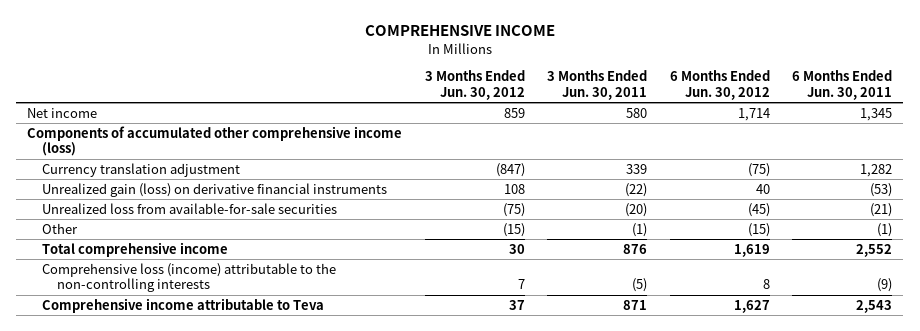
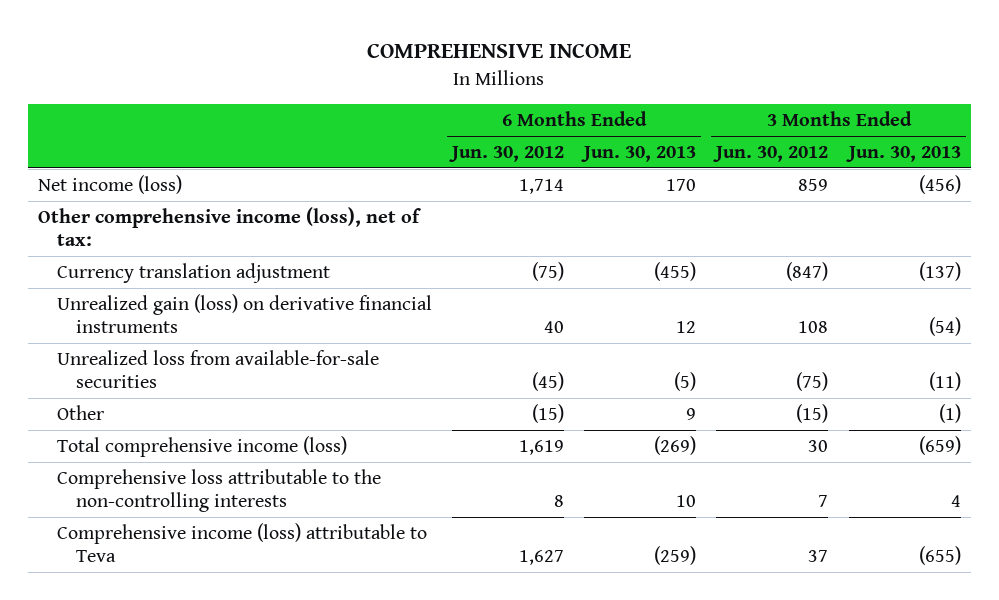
- | 3 Months Ended Jun. 30, 2012 | 3 Months Ended Jun. 30, 2011 | 6 Months Ended Jun. 30, 2012 | 6 Months Ended Jun. 30, 2011
+ | 6 Months Ended Jun. 30, 2012 | 6 Months Ended Jun. 30, 2013 | 3 Months Ended Jun. 30, 2012 | 3 Months Ended Jun. 30, 2013
- Net income | 859 | 580 | 1,714 | 1,345
- Components of accumulated other comprehensive income (loss)
+ Net income (loss) | 1,714 | 170 | 859 | (456)
+ Other comprehensive income (loss), net of tax:
- Total comprehensive income | 30 | 876 | 1,619 | 2,552
- Comprehensive loss (income) attributable to the non-controlling interests | 7 | (5) | 8 | (9)
- Comprehensive income attributable to Teva | 37 | 871 | 1,627 | 2,543
+ Total comprehensive income (loss) | 1,619 | (269) | 30 | (659)
+ Comprehensive loss attributable to the non-controlling interests | 8 | 10 | 7 | 4
+ Comprehensive income (loss) attributable to Teva | 1,627 | (259) | 37 | (655)

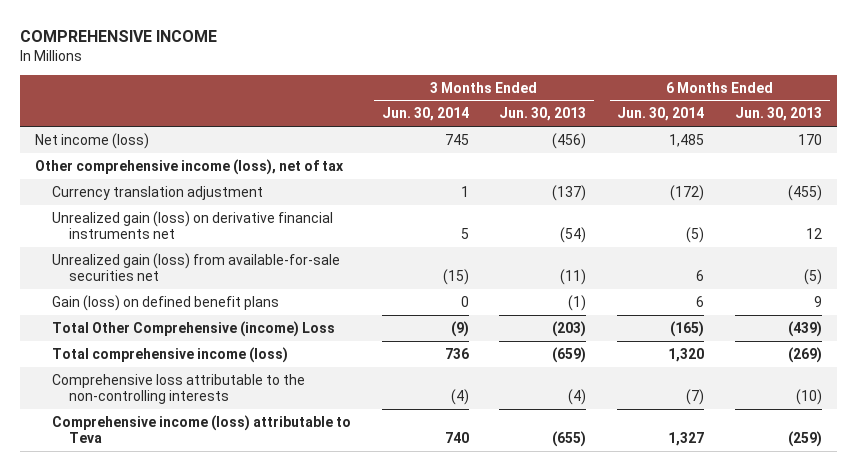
- | 6 Months Ended Jun. 30, 2012 | 6 Months Ended Jun. 30, 2013 | 3 Months Ended Jun. 30, 2012 | 3 Months Ended Jun. 30, 2013
+ | 3 Months Ended Jun. 30, 2014 | 3 Months Ended Jun. 30, 2013 | 6 Months Ended Jun. 30, 2014 | 6 Months Ended Jun. 30, 2013
- Other comprehensive income (loss), net of tax:
+ Other comprehensive income (loss), net of tax
- Unrealized gain (loss) on derivative financial instruments | 40 | 12 | 108 | (54)
- Unrealized loss from available-for-sale securities | (45) | (5) | (75) | (11)
- Other | (15) | 9 | (15) | (1)
+ Unrealized gain (loss) on derivative financial instruments net | 5 | (54) | (5) | 12
+ Unrealized gain (loss) from available-for-sale securities net | (15) | (11) | 6 | (5)
+ Gain (loss) on defined benefit plans | 0 | (1) | 6 | 9
+ Total Other Comprehensive (income) Loss | (9) | (203) | (165) | (439)
- Comprehensive loss attributable to the non-controlling interests | 8 | 10 | 7 | 4
+ Comprehensive loss attributable to the non-controlling interests | (4) | (4) | (7) | (10)

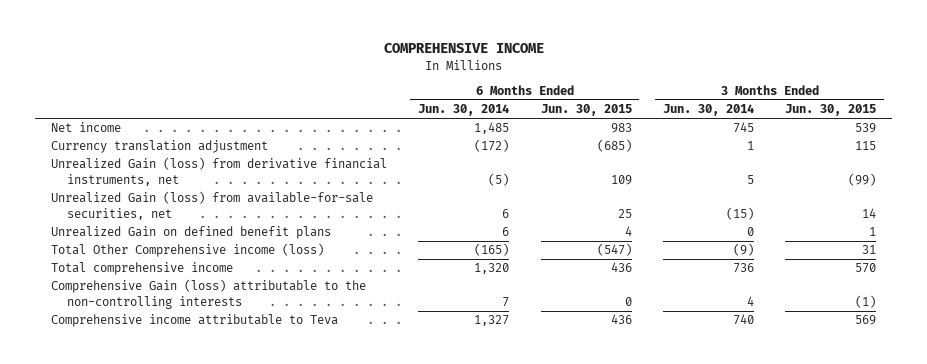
- | 3 Months Ended Jun. 30, 2014 | 3 Months Ended Jun. 30, 2013 | 6 Months Ended Jun. 30, 2014 | 6 Months Ended Jun. 30, 2013
+ | 6 Months Ended Jun. 30, 2014 | 6 Months Ended Jun. 30, 2015 | 3 Months Ended Jun. 30, 2014 | 3 Months Ended Jun. 30, 2015
- Net income (loss) | 745 | (456) | 1,485 | 170
- Other comprehensive income (loss), net of tax
+ Net income | 1,485 | 983 | 745 | 539
- Unrealized gain (loss) on derivative financial instruments net | 5 | (54) | (5) | 12
- Unrealized gain (loss) from available-for-sale securities net | (15) | (11) | 6 | (5)
- Gain (loss) on defined benefit plans | 0 | (1) | 6 | 9
- Total Other Comprehensive (income) Loss | (9) | (203) | (165) | (439)
- Total comprehensive income (loss) | 736 | (659) | 1,320 | (269)
- Comprehensive loss attributable to the non-controlling interests | (4) | (4) | (7) | (10)
- Comprehensive income (loss) attributable to Teva | 740 | (655) | 1,327 | (259)
+ Unrealized Gain (loss) from derivative financial instruments, net | (5) | 109 | 5 | (99)
+ Unrealized Gain (loss) from available-for-sale securities, net | 6 | 25 | (15) | 14
+ Unrealized Gain on defined benefit plans | 6 | 4 | 0 | 1
+ Total Other Comprehensive income (loss) | (165) | (547) | (9) | 31
+ Total comprehensive income | 1,320 | 436 | 736 | 570
+ Comprehensive Gain (loss) attributable to the non-controlling interests | 7 | 0 | 4 | (1)
+ Comprehensive income attributable to Teva | 1,327 | 436 | 740 | 569

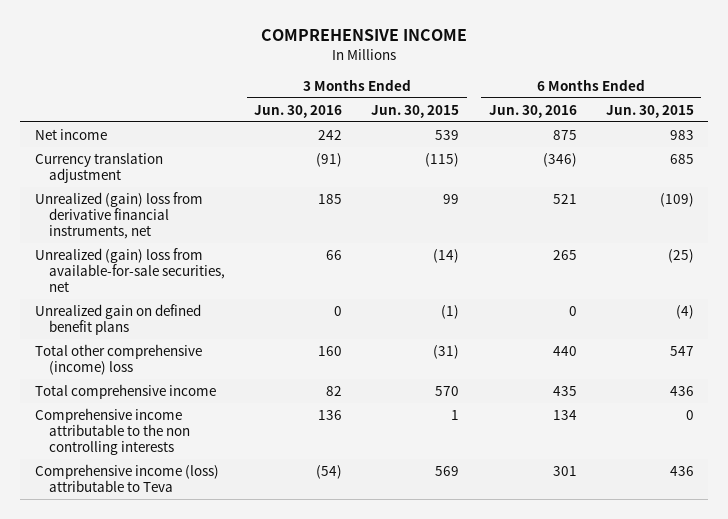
- | 6 Months Ended Jun. 30, 2014 | 6 Months Ended Jun. 30, 2015 | 3 Months Ended Jun. 30, 2014 | 3 Months Ended Jun. 30, 2015
+ | 3 Months Ended Jun. 30, 2016 | 3 Months Ended Jun. 30, 2015 | 6 Months Ended Jun. 30, 2016 | 6 Months Ended Jun. 30, 2015
- Currency translation adjustment | (172) | (685) | 1 | 115
- Unrealized Gain (loss) from derivative financial instruments, net | (5) | 109 | 5 | (99)
- Unrealized Gain (loss) from available-for-sale securities, net | 6 | 25 | (15) | 14
- Unrealized Gain on defined benefit plans | 6 | 4 | 0 | 1
- Total Other Comprehensive income (loss) | (165) | (547) | (9) | 31
+ Currency translation adjustment | (91) | (115) | (346) | 685
+ Unrealized (gain) loss from derivative financial instruments, net | 185 | 99 | 521 | (109)
+ Unrealized (gain) loss from available-for-sale securities, net | 66 | (14) | 265 | (25)
+ Unrealized gain on defined benefit plans | 0 | (1) | 0 | (4)
+ Total other comprehensive (income) loss | 160 | (31) | 440 | 547
- Comprehensive Gain (loss) attributable to the non-controlling interests | 7 | 0 | 4 | (1)
- Comprehensive income attributable to Teva | 1,327 | 436 | 740 | 569
+ Comprehensive income attributable to the non controlling interests | 136 | 1 | 134 | 0
+ Comprehensive income (loss) attributable to Teva | (54) | 569 | 301 | 436

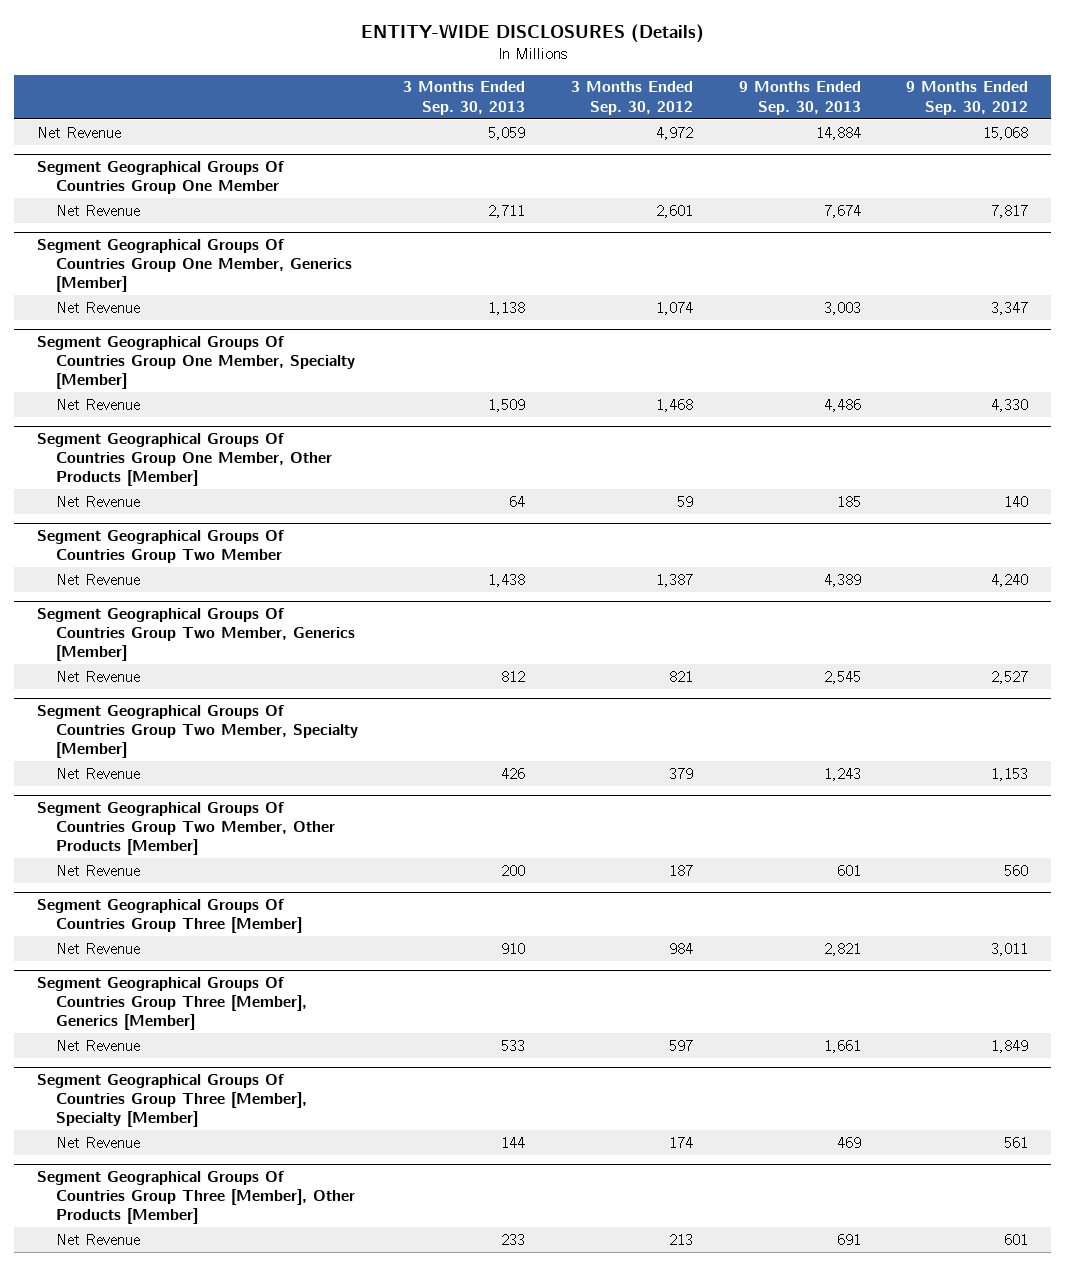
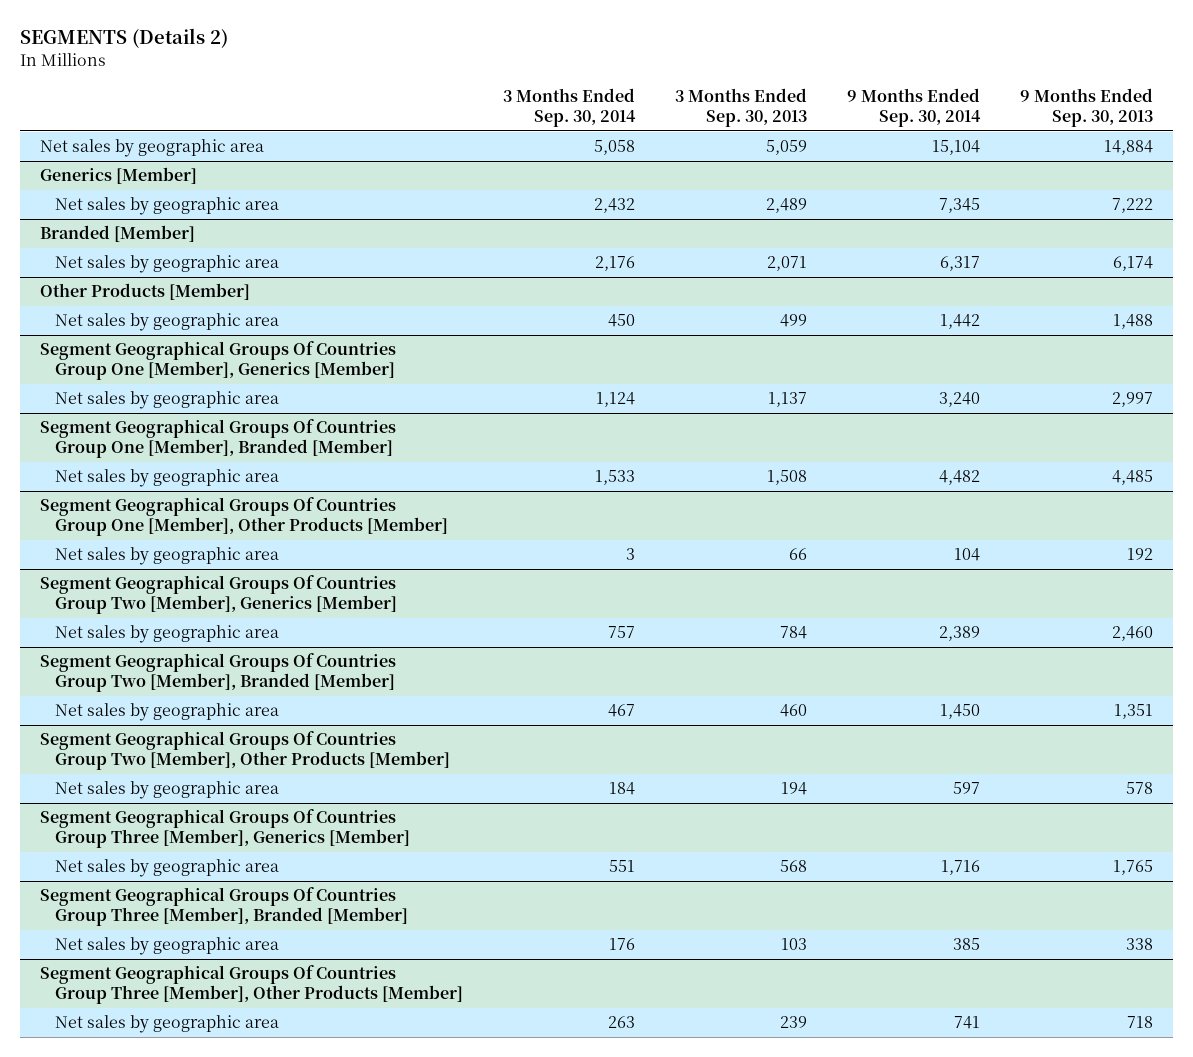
- ENTITY-WIDE DISCLOSURES (Details)
+ SEGMENTS (Details 2)
- | 3 Months Ended Sep. 30, 2013 | 3 Months Ended Sep. 30, 2012 | 9 Months Ended Sep. 30, 2013 | 9 Months Ended Sep. 30, 2012
+ | 3 Months Ended Sep. 30, 2014 | 3 Months Ended Sep. 30, 2013 | 9 Months Ended Sep. 30, 2014 | 9 Months Ended Sep. 30, 2013
- Net Revenue | 5,059 | 4,972 | 14,884 | 15,068
- Segment Geographical Groups Of Countries Group One Member
- Net Revenue | 2,711 | 2,601 | 7,674 | 7,817
- Segment Geographical Groups Of Countries Group One Member, Generics [Member]
- Net Revenue | 1,138 | 1,074 | 3,003 | 3,347
- Segment Geographical Groups Of Countries Group One Member, Specialty [Member]
- Net Revenue | 1,509 | 1,468 | 4,486 | 4,330
- Segment Geographical Groups Of Countries Group One Member, Other Products [Member]
- Net Revenue | 64 | 59 | 185 | 140
- Segment Geographical Groups Of Countries Group Two Member
- Net Revenue | 1,438 | 1,387 | 4,389 | 4,240
- Segment Geographical Groups Of Countries Group Two Member, Generics [Member]
- Net Revenue | 812 | 821 | 2,545 | 2,527
- Segment Geographical Groups Of Countries Group Two Member, Specialty [Member]
- Net Revenue | 426 | 379 | 1,243 | 1,153
- Segment Geographical Groups Of Countries Group Two Member, Other Products [Member]
- Net Revenue | 200 | 187 | 601 | 560
- Segment Geographical Groups Of Countries Group Three [Member]
- Net Revenue | 910 | 984 | 2,821 | 3,011
+ Net sales by geographic area | 5,058 | 5,059 | 15,104 | 14,884
+ Generics [Member]
+ Net sales by geographic area | 2,432 | 2,489 | 7,345 | 7,222
+ Branded [Member]
+ Net sales by geographic area | 2,176 | 2,071 | 6,317 | 6,174
+ Other Products [Member]
+ Net sales by geographic area | 450 | 499 | 1,442 | 1,488
+ Segment Geographical Groups Of Countries Group One [Member], Generics [Member]
+ Net sales by geographic area | 1,124 | 1,137 | 3,240 | 2,997
+ Segment Geographical Groups Of Countries Group One [Member], Branded [Member]
+ Net sales by geographic area | 1,533 | 1,508 | 4,482 | 4,485
+ Segment Geographical Groups Of Countries Group One [Member], Other Products [Member]
+ Net sales by geographic area | 3 | 66 | 104 | 192
+ Segment Geographical Groups Of Countries Group Two [Member], Generics [Member]
+ Net sales by geographic area | 757 | 784 | 2,389 | 2,460
+ Segment Geographical Groups Of Countries Group Two [Member], Branded [Member]
+ Net sales by geographic area | 467 | 460 | 1,450 | 1,351
+ Segment Geographical Groups Of Countries Group Two [Member], Other Products [Member]
+ Net sales by geographic area | 184 | 194 | 597 | 578
@ Segment Geographical Groups Of Countries Group Three [Member], Generics [Member]
- Net Revenue | 533 | 597 | 1,661 | 1,849
- Segment Geographical Groups Of Countries Group Three [Member], Specialty [Member]
- Net Revenue | 144 | 174 | 469 | 561
@ Segment Geographical Groups Of Countries Group Three [Member], Generics [Member]
+ Net sales by geographic area | 551 | 568 | 1,716 | 1,765
+ Segment Geographical Groups Of Countries Group Three [Member], Branded [Member]
+ Net sales by geographic area | 176 | 103 | 385 | 338
@ Segment Geographical Groups Of Countries Group Three [Member], Other Products [Member]
- Net Revenue | 233 | 213 | 691 | 601
+ Net sales by geographic area | 263 | 239 | 741 | 718

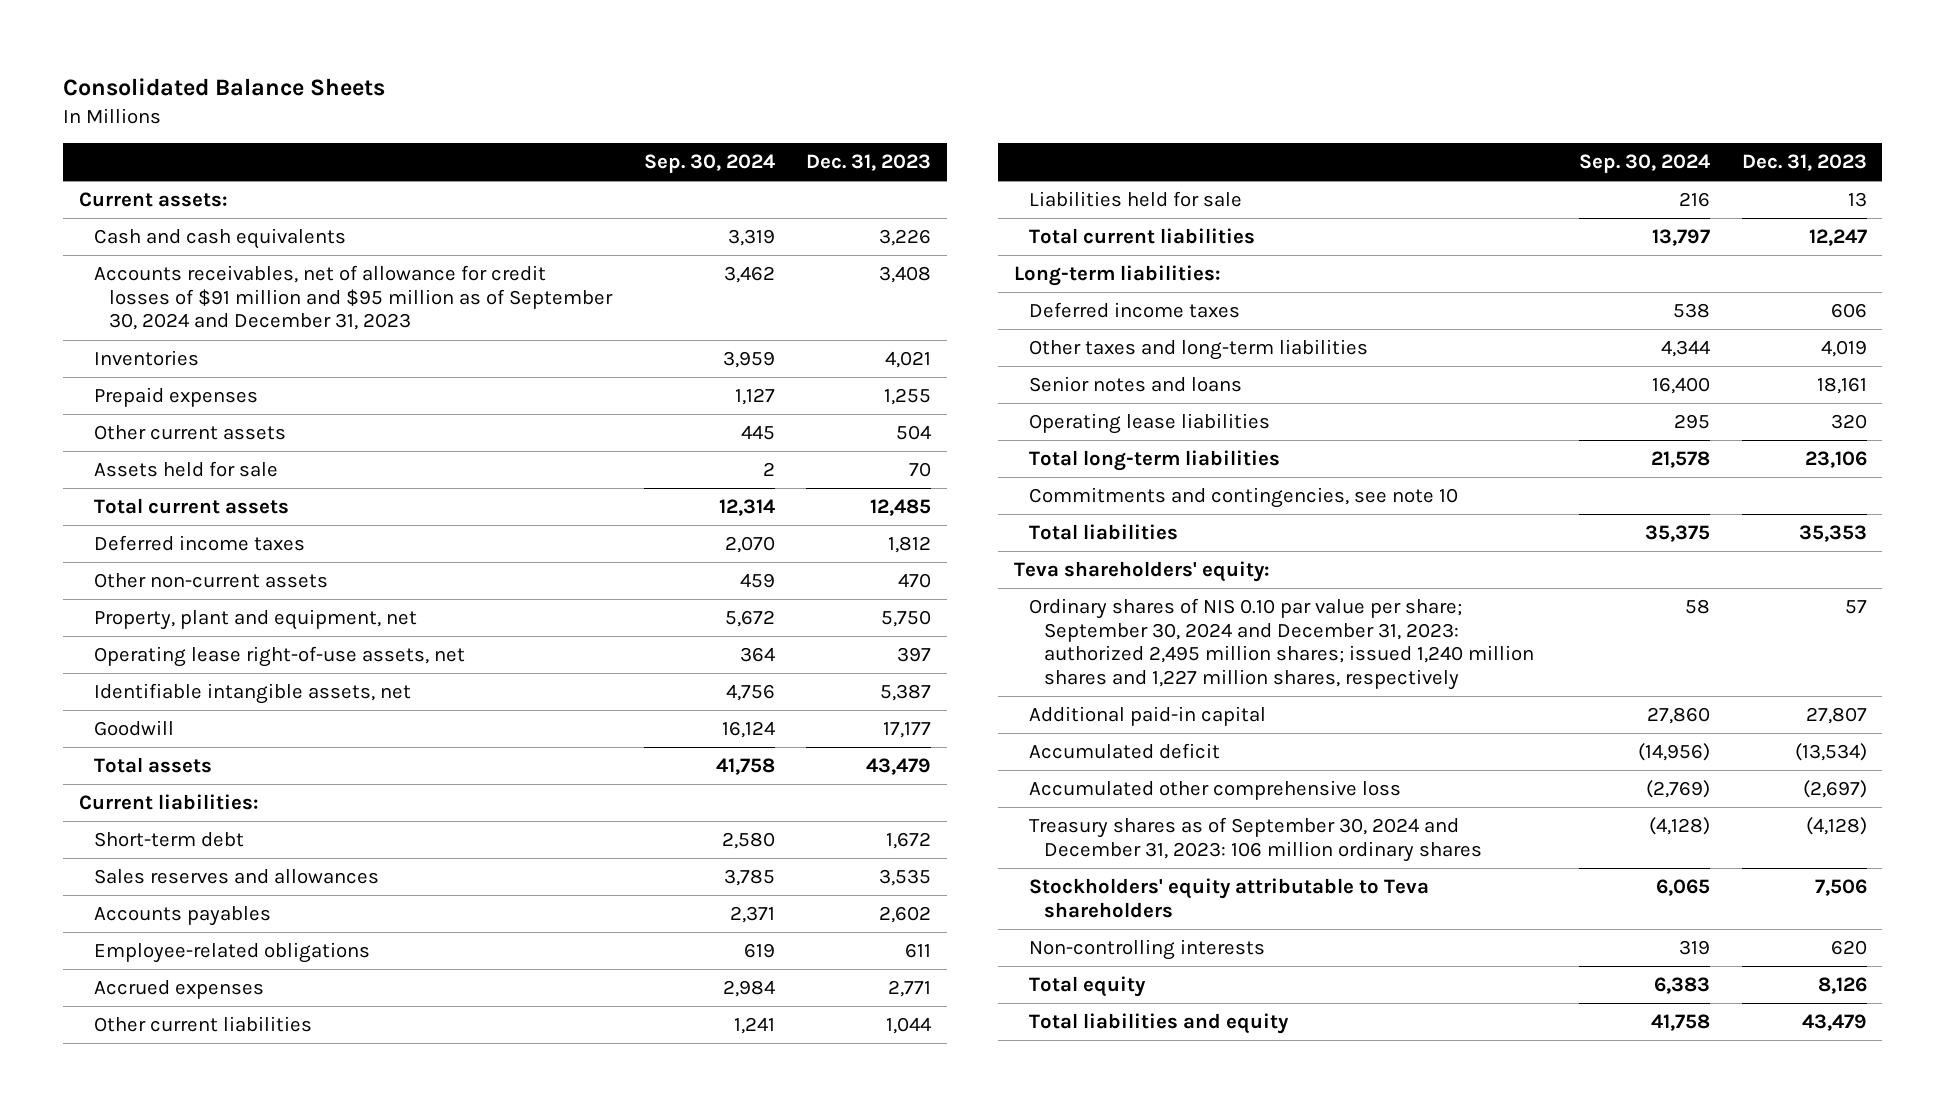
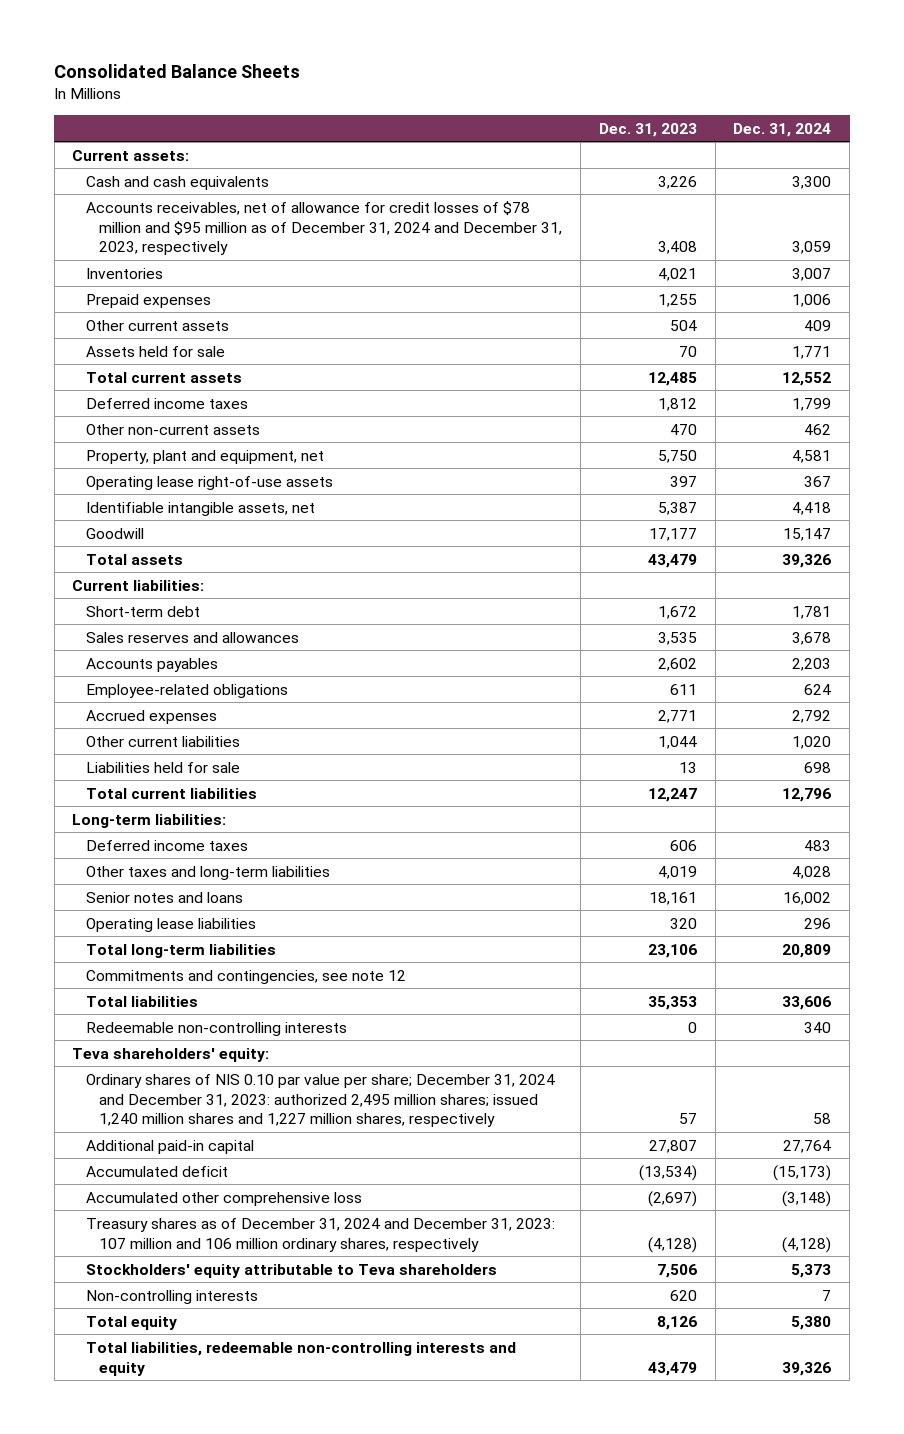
- | Sep. 30, 2024 | Dec. 31, 2023
+ | Dec. 31, 2023 | Dec. 31, 2024
- Accounts receivables, net of allowance for credit losses of $91 million and $95 million as of September 30, 2024 and December 31, 2023 | 3,462 | 3,408
+ Accounts receivables, net of allowance for credit losses of $78 million and $95 million as of December 31, 2024 and December 31, 2023, respectively | 3,408 | 3,059
- Operating lease right-of-use assets, net | 364 | 397
+ Operating lease right-of-use assets | 397 | 367
- Commitments and contingencies, see note 10
+ Commitments and contingencies, see note 12
+ Redeemable non-controlling interests | 0 | 340
- Ordinary shares of NIS 0.10 par value per share; September 30, 2024 and December 31, 2023: authorized 2,495 million shares; issued 1,240 million shares and 1,227 million shares, respectively | 58 | 57
+ Ordinary shares of NIS 0.10 par value per share; December 31, 2024 and December 31, 2023: authorized 2,495 million shares; issued 1,240 million shares and 1,227 million shares, respectively | 57 | 58
- Treasury shares as of September 30, 2024 and December 31, 2023: 106 million ordinary shares | (4,128) | (4,128)
+ Treasury shares as of December 31, 2024 and December 31, 2023: 107 million and 106 million ordinary shares, respectively | (4,128) | (4,128)
- Total liabilities and equity | 41,758 | 43,479
+ Total liabilities, redeemable non-controlling interests and equity | 43,479 | 39,326

